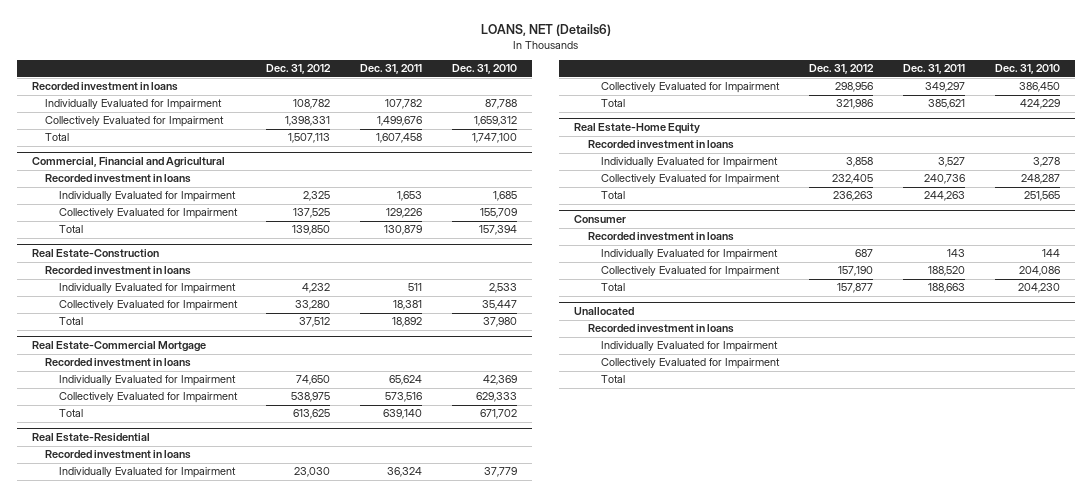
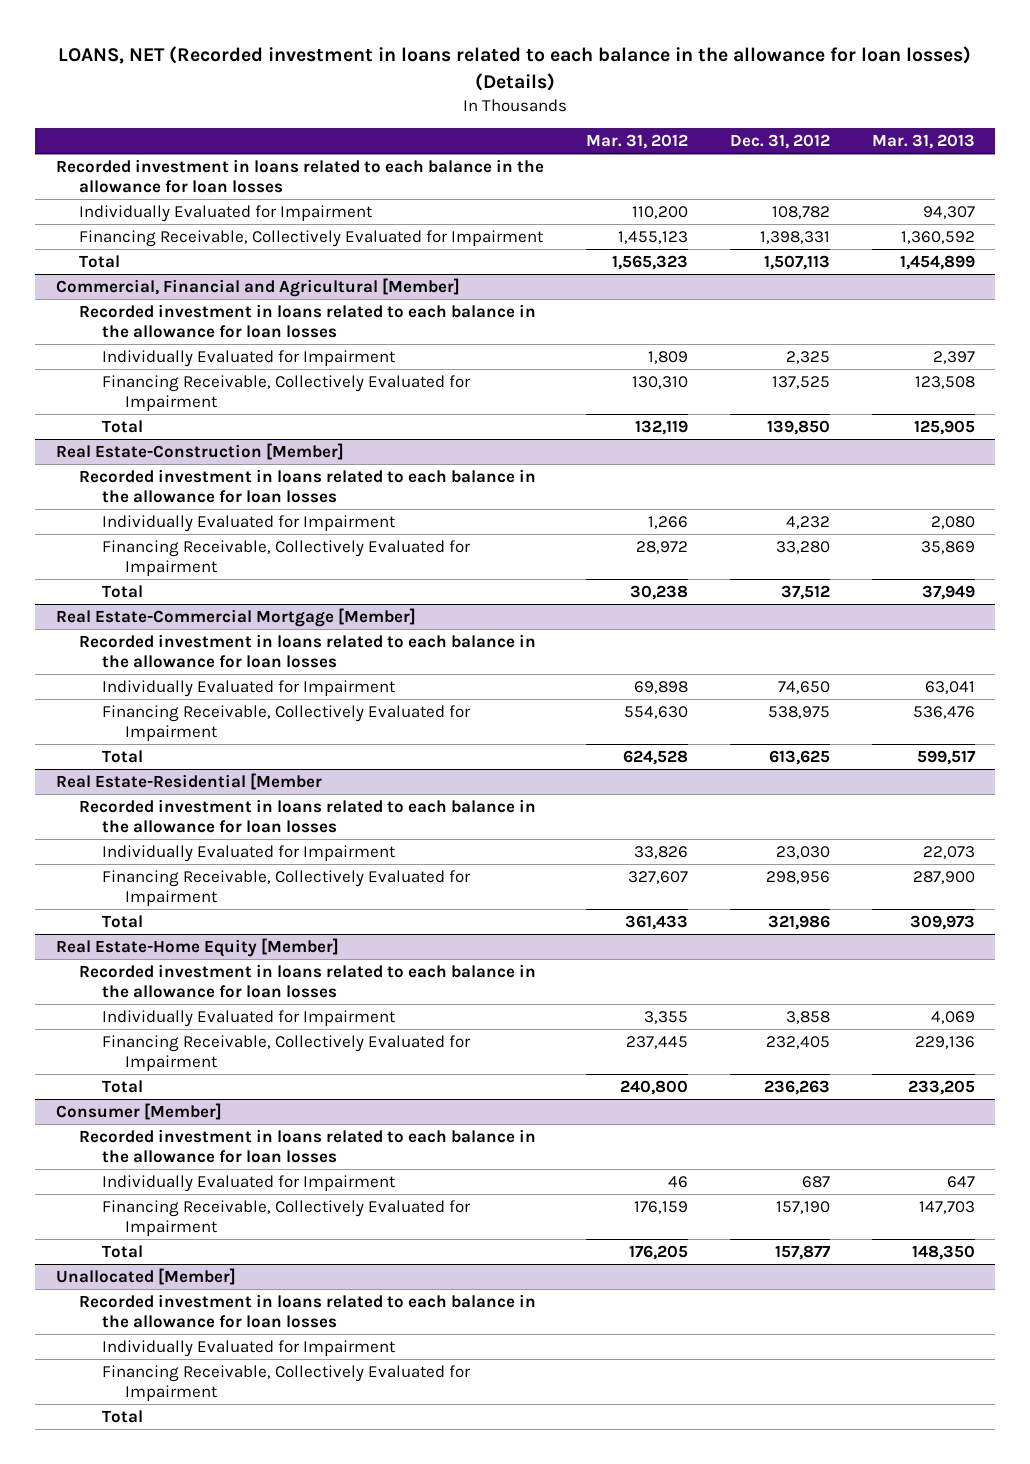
- LOANS, NET (Details6)
+ LOANS, NET (Recorded investment in loans related to each balance in the allowance for loan losses) (Details)
- | Dec. 31, 2012 | Dec. 31, 2011 | Dec. 31, 2010
+ | Mar. 31, 2012 | Dec. 31, 2012 | Mar. 31, 2013
- Recorded investment in loans
+ Recorded investment in loans related to each balance in the allowance for loan losses
- Collectively Evaluated for Impairment | 1,398,331 | 1,499,676 | 1,659,312
+ Financing Receivable, Collectively Evaluated for Impairment | 1,455,123 | 1,398,331 | 1,360,592
- Commercial, Financial and Agricultural
- Recorded investment in loans
+ Commercial, Financial and Agricultural [Member]
+ Recorded investment in loans related to each balance in the allowance for loan losses
- Collectively Evaluated for Impairment | 137,525 | 129,226 | 155,709
+ Financing Receivable, Collectively Evaluated for Impairment | 130,310 | 137,525 | 123,508
- Real Estate-Construction
- Recorded investment in loans
+ Real Estate-Construction [Member]
+ Recorded investment in loans related to each balance in the allowance for loan losses
- Collectively Evaluated for Impairment | 33,280 | 18,381 | 35,447
+ Financing Receivable, Collectively Evaluated for Impairment | 28,972 | 33,280 | 35,869
- Real Estate-Commercial Mortgage
- Recorded investment in loans
+ Real Estate-Commercial Mortgage [Member]
+ Recorded investment in loans related to each balance in the allowance for loan losses
- Collectively Evaluated for Impairment | 538,975 | 573,516 | 629,333
+ Financing Receivable, Collectively Evaluated for Impairment | 554,630 | 538,975 | 536,476
- Real Estate-Residential
- Recorded investment in loans
+ Real Estate-Residential [Member
+ Recorded investment in loans related to each balance in the allowance for loan losses
- Collectively Evaluated for Impairment | 298,956 | 349,297 | 386,450
+ Financing Receivable, Collectively Evaluated for Impairment | 327,607 | 298,956 | 287,900
- Real Estate-Home Equity
- Recorded investment in loans
+ Real Estate-Home Equity [Member]
+ Recorded investment in loans related to each balance in the allowance for loan losses
- Collectively Evaluated for Impairment | 232,405 | 240,736 | 248,287
+ Financing Receivable, Collectively Evaluated for Impairment | 237,445 | 232,405 | 229,136
- Consumer
- Recorded investment in loans
+ Consumer [Member]
+ Recorded investment in loans related to each balance in the allowance for loan losses
- Collectively Evaluated for Impairment | 157,190 | 188,520 | 204,086
+ Financing Receivable, Collectively Evaluated for Impairment | 176,159 | 157,190 | 147,703
- Unallocated
- Recorded investment in loans
+ Unallocated [Member]
+ Recorded investment in loans related to each balance in the allowance for loan losses
- Collectively Evaluated for Impairment
+ Financing Receivable, Collectively Evaluated for Impairment

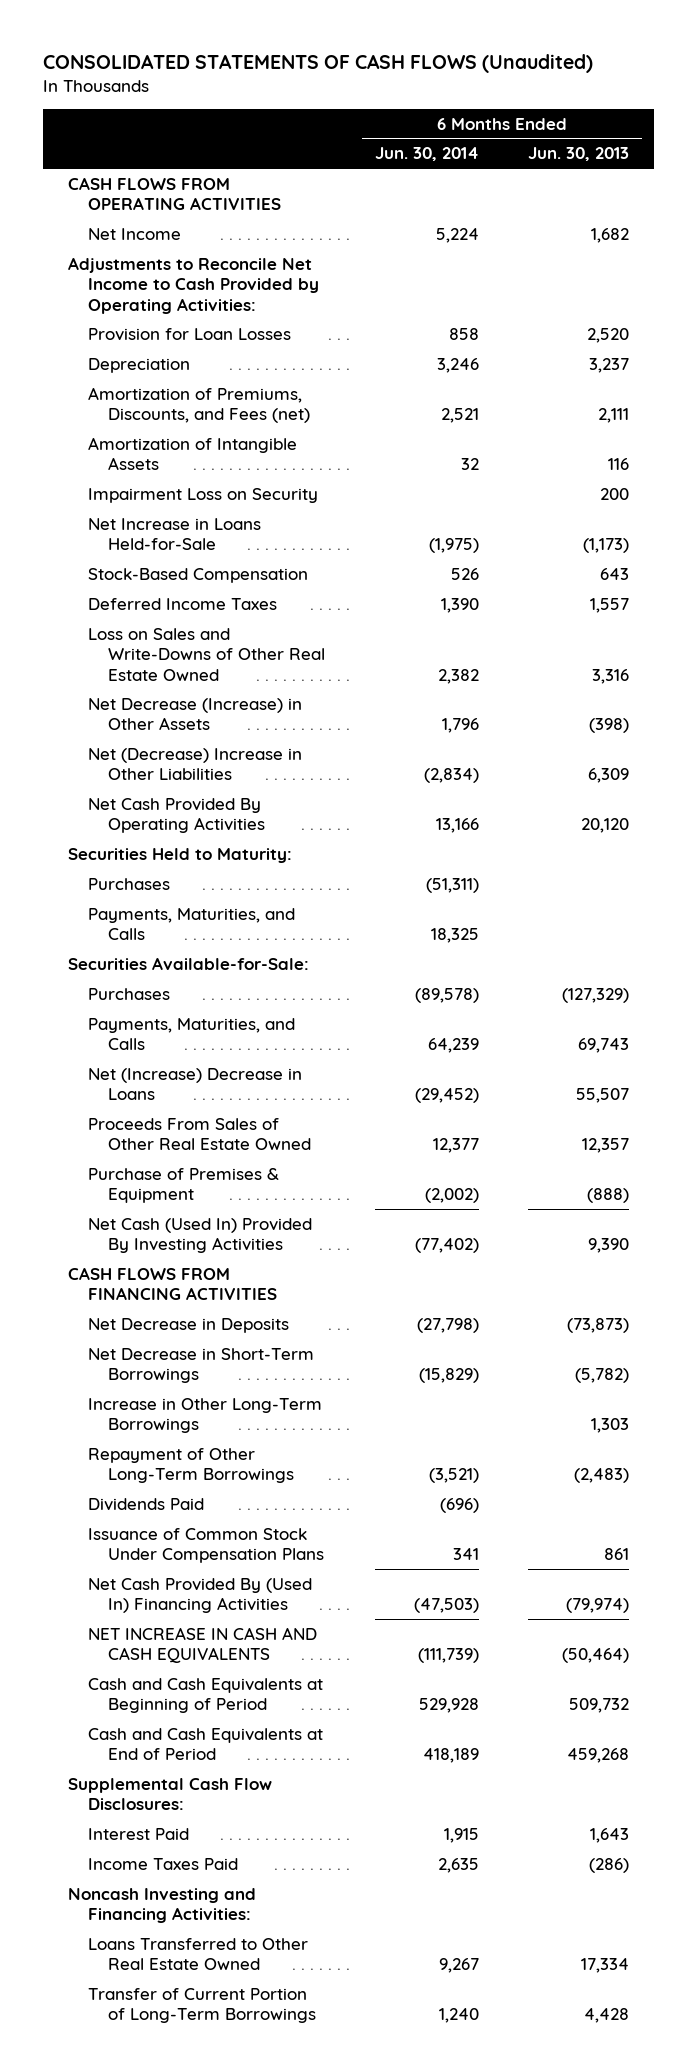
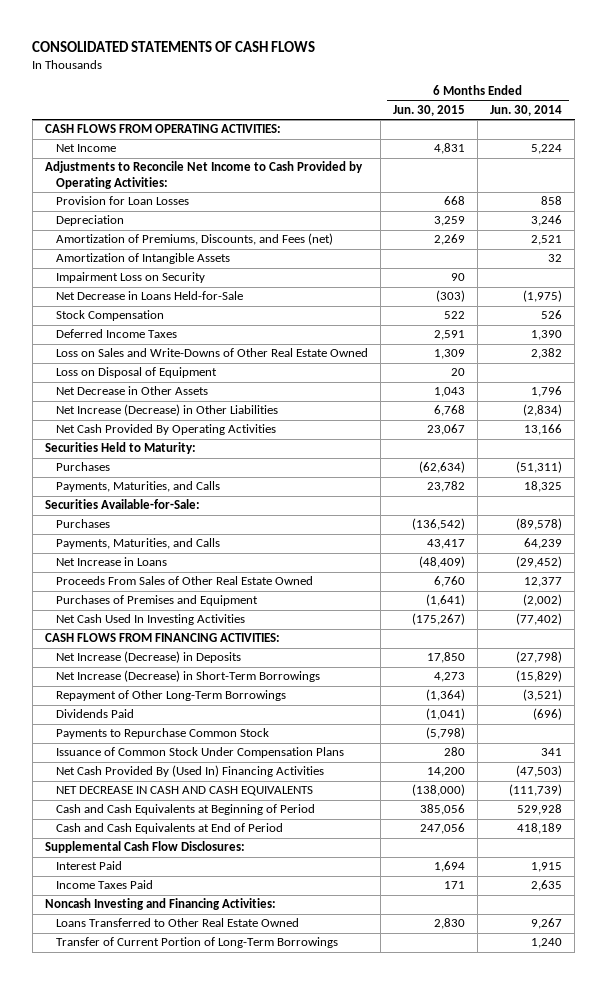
- CONSOLIDATED STATEMENTS OF CASH FLOWS (Unaudited)
+ CONSOLIDATED STATEMENTS OF CASH FLOWS
- | 6 Months Ended Jun. 30, 2014 | 6 Months Ended Jun. 30, 2013
+ | 6 Months Ended Jun. 30, 2015 | 6 Months Ended Jun. 30, 2014
- CASH FLOWS FROM OPERATING ACTIVITIES
+ CASH FLOWS FROM OPERATING ACTIVITIES:
- Net Increase in Loans Held-for-Sale | (1,975) | (1,173)
- Stock-Based Compensation | 526 | 643
+ Net Decrease in Loans Held-for-Sale | (303) | (1,975)
+ Stock Compensation | 522 | 526
- Net Decrease (Increase) in Other Assets | 1,796 | (398)
- Net (Decrease) Increase in Other Liabilities | (2,834) | 6,309
+ Loss on Disposal of Equipment | 20 |
+ Net Decrease in Other Assets | 1,043 | 1,796
+ Net Increase (Decrease) in Other Liabilities | 6,768 | (2,834)
- Net (Increase) Decrease in Loans | (29,452) | 55,507
+ Net Increase in Loans | (48,409) | (29,452)
- Purchase of Premises & Equipment | (2,002) | (888)
- Net Cash (Used In) Provided By Investing Activities | (77,402) | 9,390
- CASH FLOWS FROM FINANCING ACTIVITIES
- Net Decrease in Deposits | (27,798) | (73,873)
- Net Decrease in Short-Term Borrowings | (15,829) | (5,782)
- Increase in Other Long-Term Borrowings | | 1,303
+ Purchases of Premises and Equipment | (1,641) | (2,002)
+ Net Cash Used In Investing Activities | (175,267) | (77,402)
+ CASH FLOWS FROM FINANCING ACTIVITIES:
+ Net Increase (Decrease) in Deposits | 17,850 | (27,798)
+ Net Increase (Decrease) in Short-Term Borrowings | 4,273 | (15,829)
+ Payments to Repurchase Common Stock | (5,798) |
- NET INCREASE IN CASH AND CASH EQUIVALENTS | (111,739) | (50,464)
+ NET DECREASE IN CASH AND CASH EQUIVALENTS | (138,000) | (111,739)

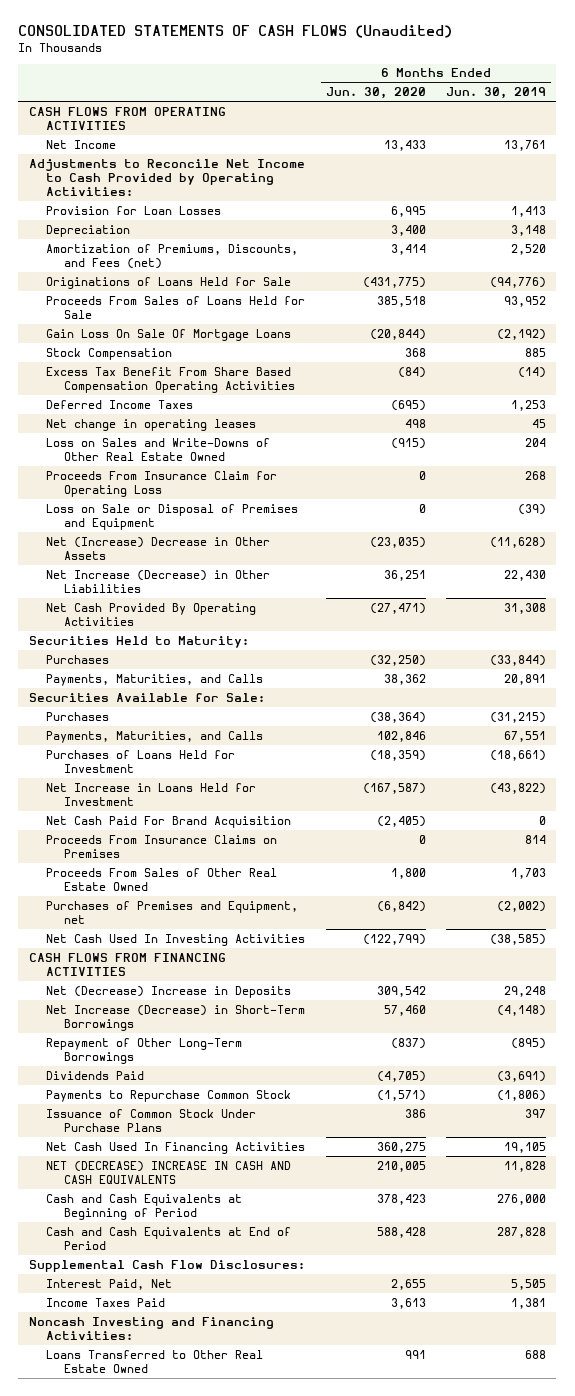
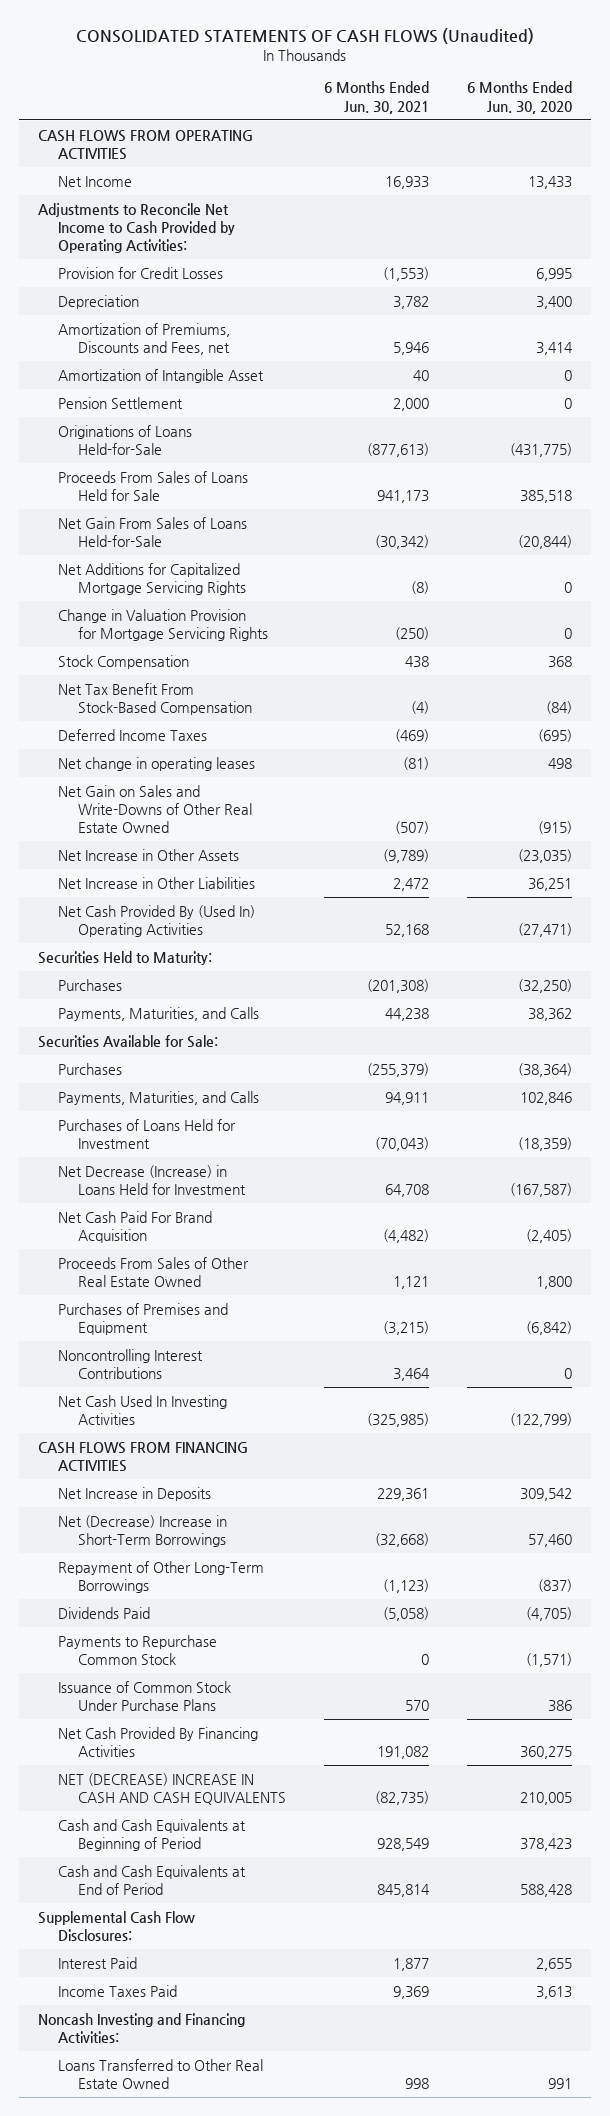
- | 6 Months Ended Jun. 30, 2020 | 6 Months Ended Jun. 30, 2019
+ | 6 Months Ended Jun. 30, 2021 | 6 Months Ended Jun. 30, 2020
- Provision for Loan Losses | 6,995 | 1,413
+ Provision for Credit Losses | (1,553) | 6,995
- Amortization of Premiums, Discounts, and Fees (net) | 3,414 | 2,520
- Originations of Loans Held for Sale | (431,775) | (94,776)
+ Amortization of Premiums, Discounts and Fees, net | 5,946 | 3,414
+ Amortization of Intangible Asset | 40 | 0
+ Pension Settlement | 2,000 | 0
+ Originations of Loans Held-for-Sale | (877,613) | (431,775)
- Gain Loss On Sale Of Mortgage Loans | (20,844) | (2,192)
+ Net Gain From Sales of Loans Held-for-Sale | (30,342) | (20,844)
+ Net Additions for Capitalized Mortgage Servicing Rights | (8) | 0
+ Change in Valuation Provision for Mortgage Servicing Rights | (250) | 0
- Excess Tax Benefit From Share Based Compensation Operating Activities | (84) | (14)
+ Net Tax Benefit From Stock-Based Compensation | (4) | (84)
- Loss on Sales and Write-Downs of Other Real Estate Owned | (915) | 204
- Proceeds From Insurance Claim for Operating Loss | 0 | 268
- Loss on Sale or Disposal of Premises and Equipment | 0 | (39)
- Net (Increase) Decrease in Other Assets | (23,035) | (11,628)
- Net Increase (Decrease) in Other Liabilities | 36,251 | 22,430
- Net Cash Provided By Operating Activities | (27,471) | 31,308
+ Net Gain on Sales and Write-Downs of Other Real Estate Owned | (507) | (915)
+ Net Increase in Other Assets | (9,789) | (23,035)
+ Net Increase in Other Liabilities | 2,472 | 36,251
+ Net Cash Provided By (Used In) Operating Activities | 52,168 | (27,471)
- Net Increase in Loans Held for Investment | (167,587) | (43,822)
+ Net Decrease (Increase) in Loans Held for Investment | 64,708 | (167,587)
- Proceeds From Insurance Claims on Premises | 0 | 814
- Purchases of Premises and Equipment, net | (6,842) | (2,002)
+ Purchases of Premises and Equipment | (3,215) | (6,842)
+ Noncontrolling Interest Contributions | 3,464 | 0
- Net (Decrease) Increase in Deposits | 309,542 | 29,248
- Net Increase (Decrease) in Short-Term Borrowings | 57,460 | (4,148)
+ Net Increase in Deposits | 229,361 | 309,542
+ Net (Decrease) Increase in Short-Term Borrowings | (32,668) | 57,460
- Net Cash Used In Financing Activities | 360,275 | 19,105
+ Net Cash Provided By Financing Activities | 191,082 | 360,275
- Interest Paid, Net | 2,655 | 5,505
+ Interest Paid | 1,877 | 2,655

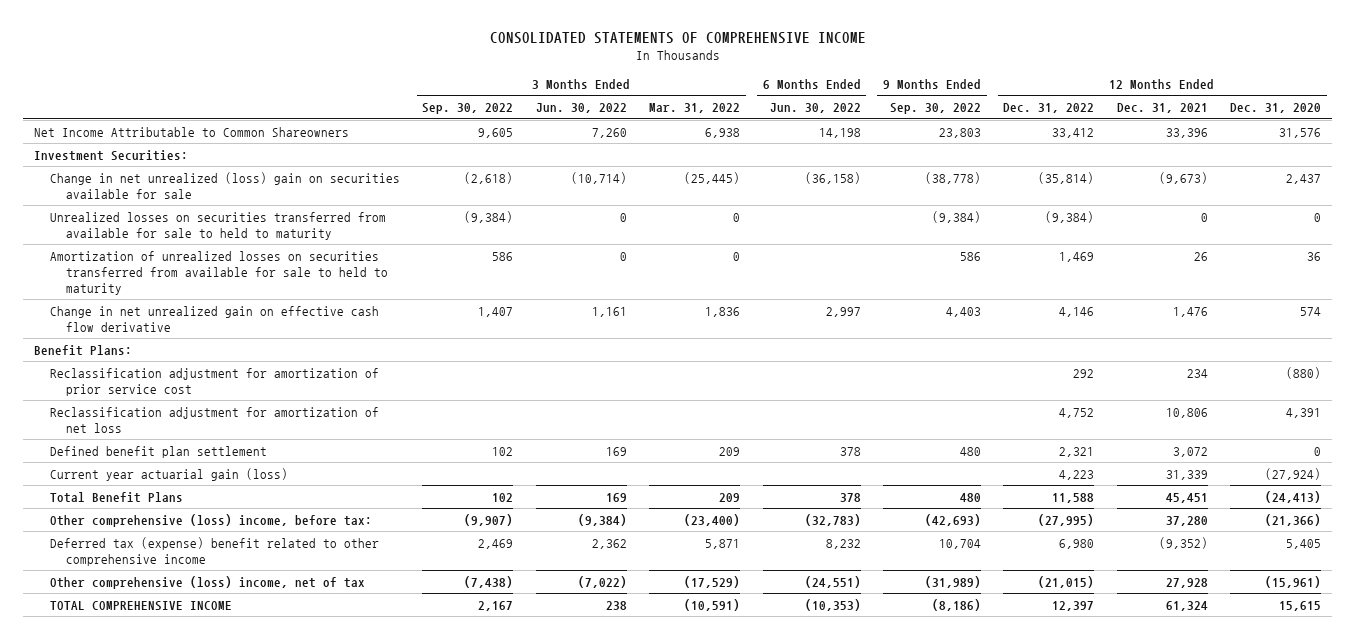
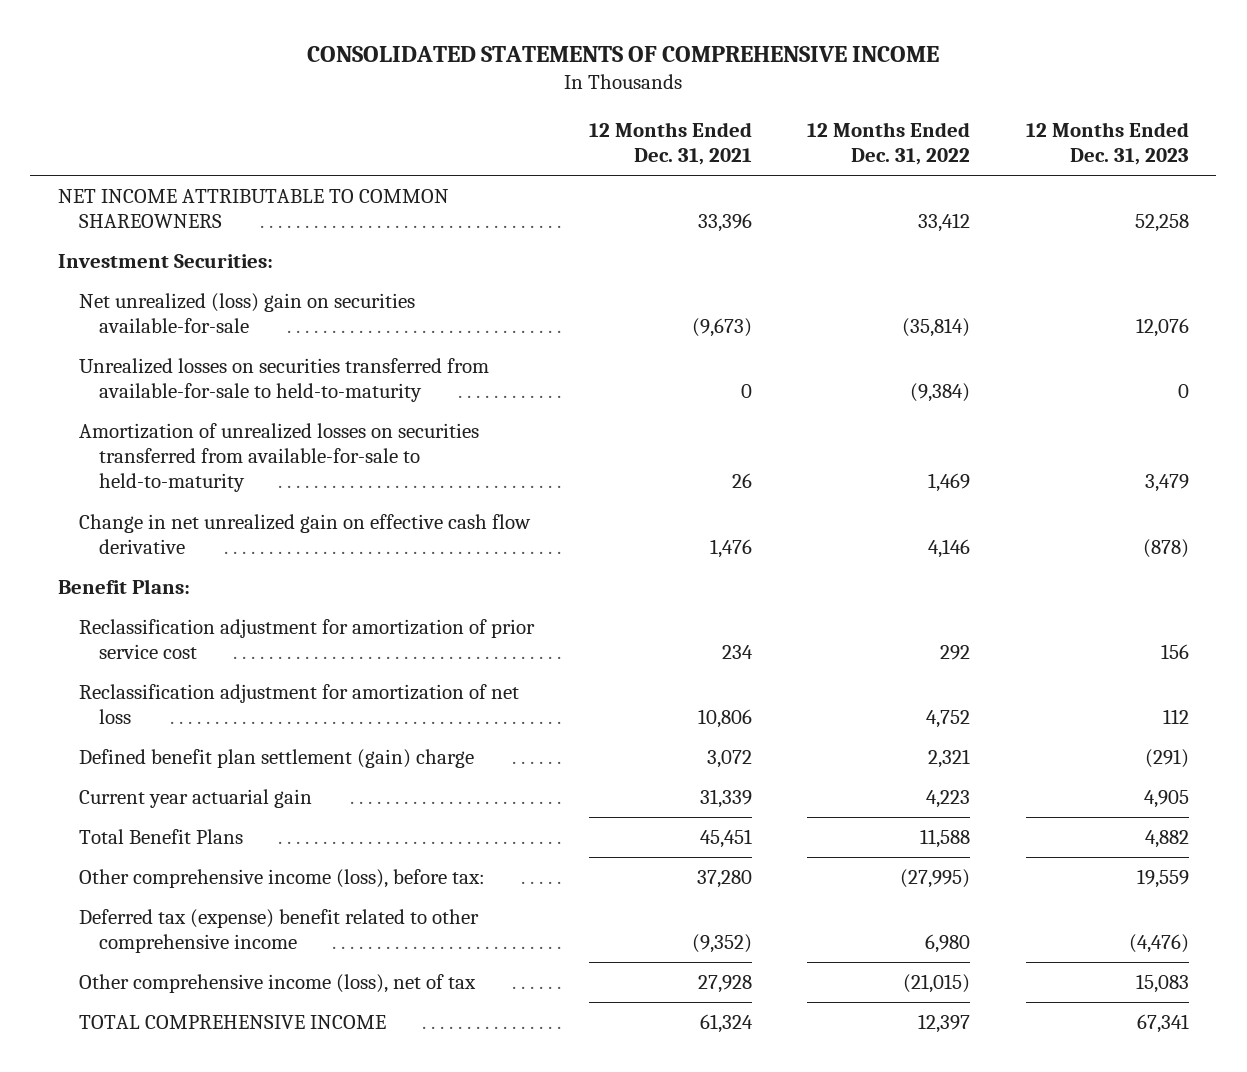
- | 3 Months Ended Sep. 30, 2022 | 3 Months Ended Jun. 30, 2022 | 3 Months Ended Mar. 31, 2022 | 6 Months Ended Jun. 30, 2022 | 9 Months Ended Sep. 30, 2022 | 12 Months Ended Dec. 31, 2022 | 12 Months Ended Dec. 31, 2021 | 12 Months Ended Dec. 31, 2020
+ | 12 Months Ended Dec. 31, 2021 | 12 Months Ended Dec. 31, 2022 | 12 Months Ended Dec. 31, 2023
- Net Income Attributable to Common Shareowners | 9,605 | 7,260 | 6,938 | 14,198 | 23,803 | 33,412 | 33,396 | 31,576
+ NET INCOME ATTRIBUTABLE TO COMMON SHAREOWNERS | 33,396 | 33,412 | 52,258
- Change in net unrealized (loss) gain on securities available for sale | (2,618) | (10,714) | (25,445) | (36,158) | (38,778) | (35,814) | (9,673) | 2,437
- Unrealized losses on securities transferred from available for sale to held to maturity | (9,384) | 0 | 0 | | (9,384) | (9,384) | 0 | 0
- Amortization of unrealized losses on securities transferred from available for sale to held to maturity | 586 | 0 | 0 | | 586 | 1,469 | 26 | 36
+ Net unrealized (loss) gain on securities available-for-sale | (9,673) | (35,814) | 12,076
+ Unrealized losses on securities transferred from available-for-sale to held-to-maturity | 0 | (9,384) | 0
+ Amortization of unrealized losses on securities transferred from available-for-sale to held-to-maturity | 26 | 1,469 | 3,479
- Defined benefit plan settlement | 102 | 169 | 209 | 378 | 480 | 2,321 | 3,072 | 0
- Current year actuarial gain (loss) | | | | | | 4,223 | 31,339 | (27,924)
+ Defined benefit plan settlement (gain) charge | 3,072 | 2,321 | (291)
+ Current year actuarial gain | 31,339 | 4,223 | 4,905
- Other comprehensive (loss) income, before tax: | (9,907) | (9,384) | (23,400) | (32,783) | (42,693) | (27,995) | 37,280 | (21,366)
+ Other comprehensive income (loss), before tax: | 37,280 | (27,995) | 19,559
- Other comprehensive (loss) income, net of tax | (7,438) | (7,022) | (17,529) | (24,551) | (31,989) | (21,015) | 27,928 | (15,961)
+ Other comprehensive income (loss), net of tax | 27,928 | (21,015) | 15,083

